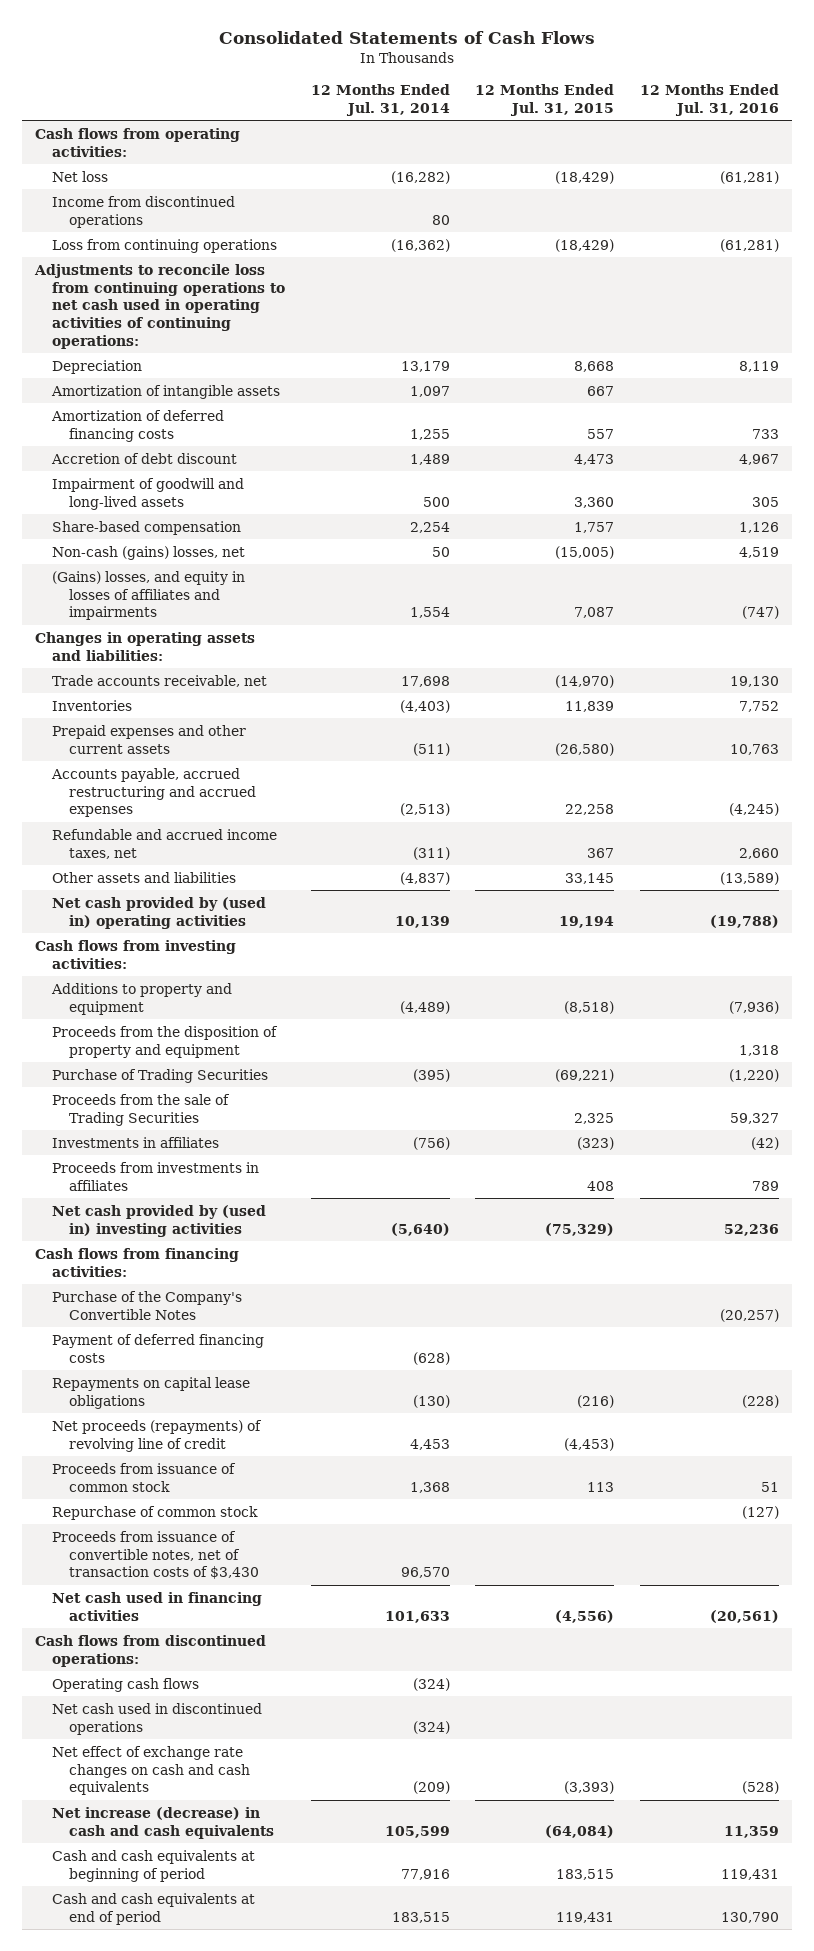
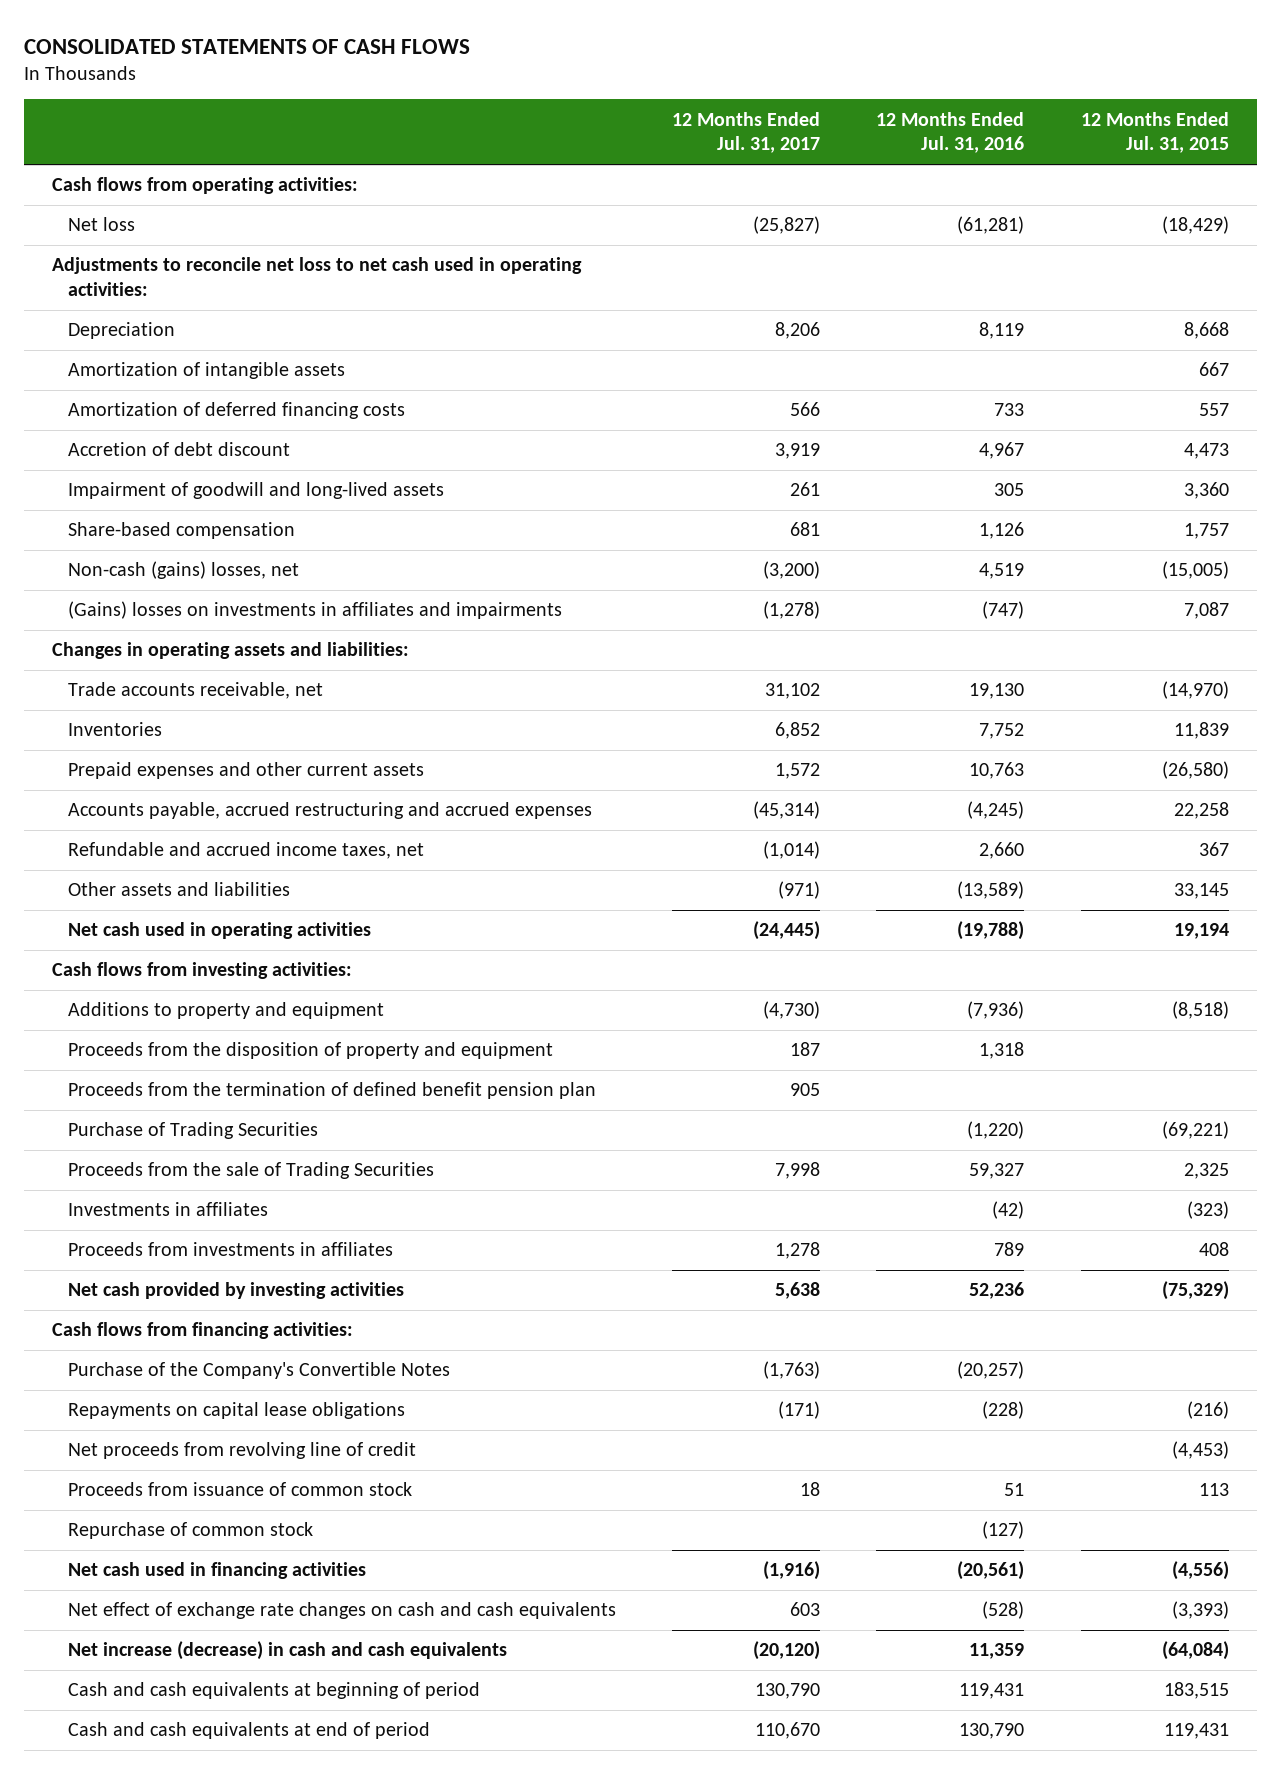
- Consolidated Statements of Cash Flows
+ CONSOLIDATED STATEMENTS OF CASH FLOWS
- | 12 Months Ended Jul. 31, 2014 | 12 Months Ended Jul. 31, 2015 | 12 Months Ended Jul. 31, 2016
+ | 12 Months Ended Jul. 31, 2017 | 12 Months Ended Jul. 31, 2016 | 12 Months Ended Jul. 31, 2015
- Income from discontinued operations | 80 | |
- Loss from continuing operations | (16,362) | (18,429) | (61,281)
- Adjustments to reconcile loss from continuing operations to net cash used in operating activities of continuing operations:
+ Adjustments to reconcile net loss to net cash used in operating activities:
- (Gains) losses, and equity in losses of affiliates and impairments | 1,554 | 7,087 | (747)
+ (Gains) losses on investments in affiliates and impairments | (1,278) | (747) | 7,087
- Net cash provided by (used in) operating activities | 10,139 | 19,194 | (19,788)
+ Net cash used in operating activities | (24,445) | (19,788) | 19,194
+ Proceeds from the termination of defined benefit pension plan | 905 | |
- Net cash provided by (used in) investing activities | (5,640) | (75,329) | 52,236
+ Net cash provided by investing activities | 5,638 | 52,236 | (75,329)
- Payment of deferred financing costs | (628) | |
- Net proceeds (repayments) of revolving line of credit | 4,453 | (4,453) |
+ Net proceeds from revolving line of credit | | | (4,453)
- Proceeds from issuance of convertible notes, net of transaction costs of $3,430 | 96,570 | |
- Cash flows from discontinued operations:
- Operating cash flows | (324) | |
- Net cash used in discontinued operations | (324) | |

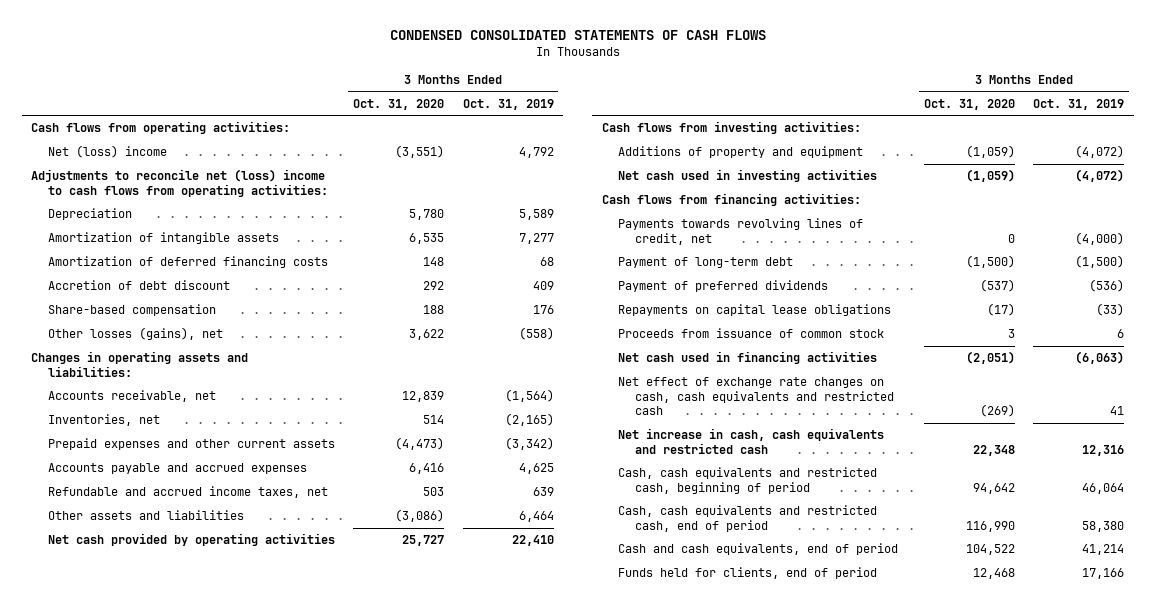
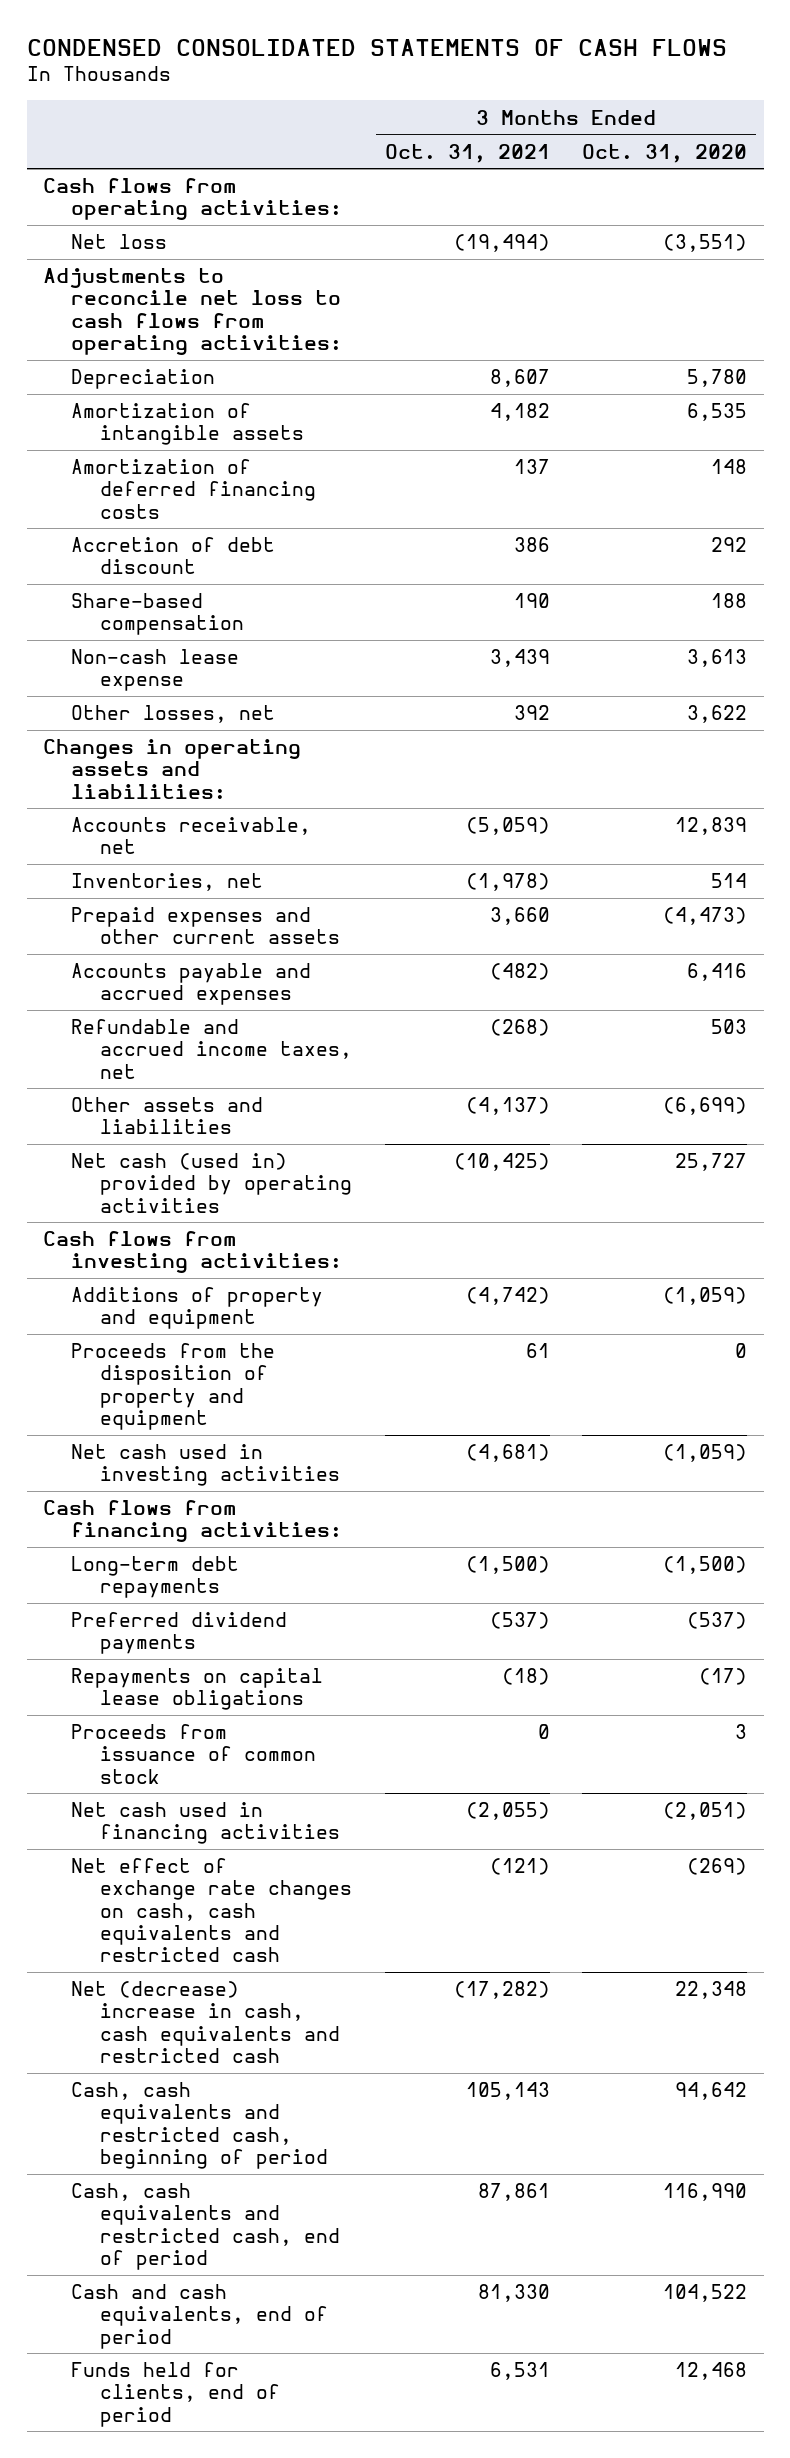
- | 3 Months Ended Oct. 31, 2020 | 3 Months Ended Oct. 31, 2019
+ | 3 Months Ended Oct. 31, 2021 | 3 Months Ended Oct. 31, 2020
- Net (loss) income | (3,551) | 4,792
- Adjustments to reconcile net (loss) income to cash flows from operating activities:
+ Net loss | (19,494) | (3,551)
+ Adjustments to reconcile net loss to cash flows from operating activities:
- Other losses (gains), net | 3,622 | (558)
+ Non-cash lease expense | 3,439 | 3,613
+ Other losses, net | 392 | 3,622
- Other assets and liabilities | (3,086) | 6,464
- Net cash provided by operating activities | 25,727 | 22,410
+ Other assets and liabilities | (4,137) | (6,699)
+ Net cash (used in) provided by operating activities | (10,425) | 25,727
+ Proceeds from the disposition of property and equipment | 61 | 0
- Payments towards revolving lines of credit, net | 0 | (4,000)
- Payment of long-term debt | (1,500) | (1,500)
- Payment of preferred dividends | (537) | (536)
+ Long-term debt repayments | (1,500) | (1,500)
+ Preferred dividend payments | (537) | (537)
- Net increase in cash, cash equivalents and restricted cash | 22,348 | 12,316
+ Net (decrease) increase in cash, cash equivalents and restricted cash | (17,282) | 22,348

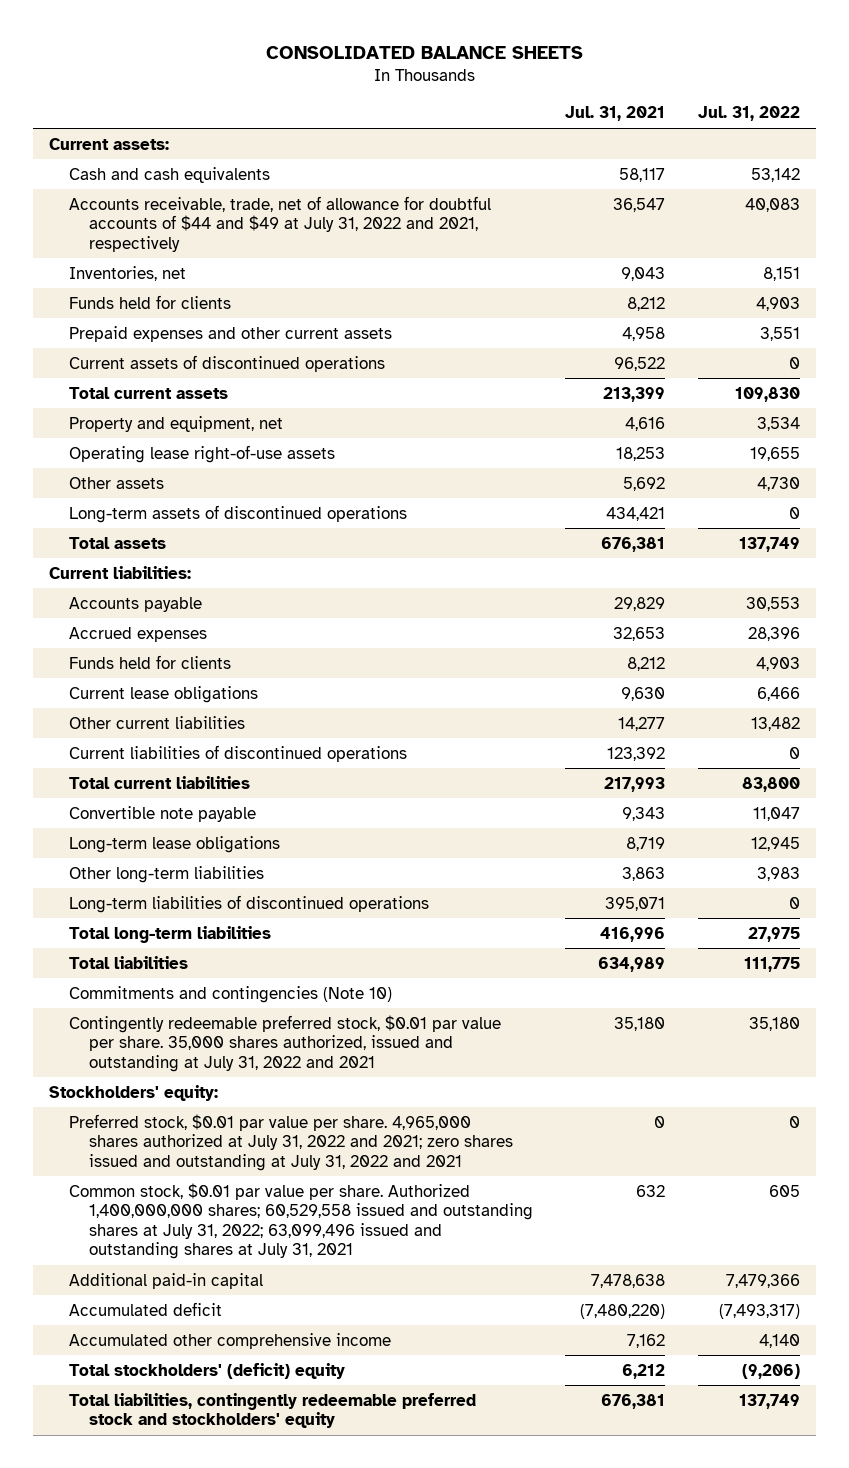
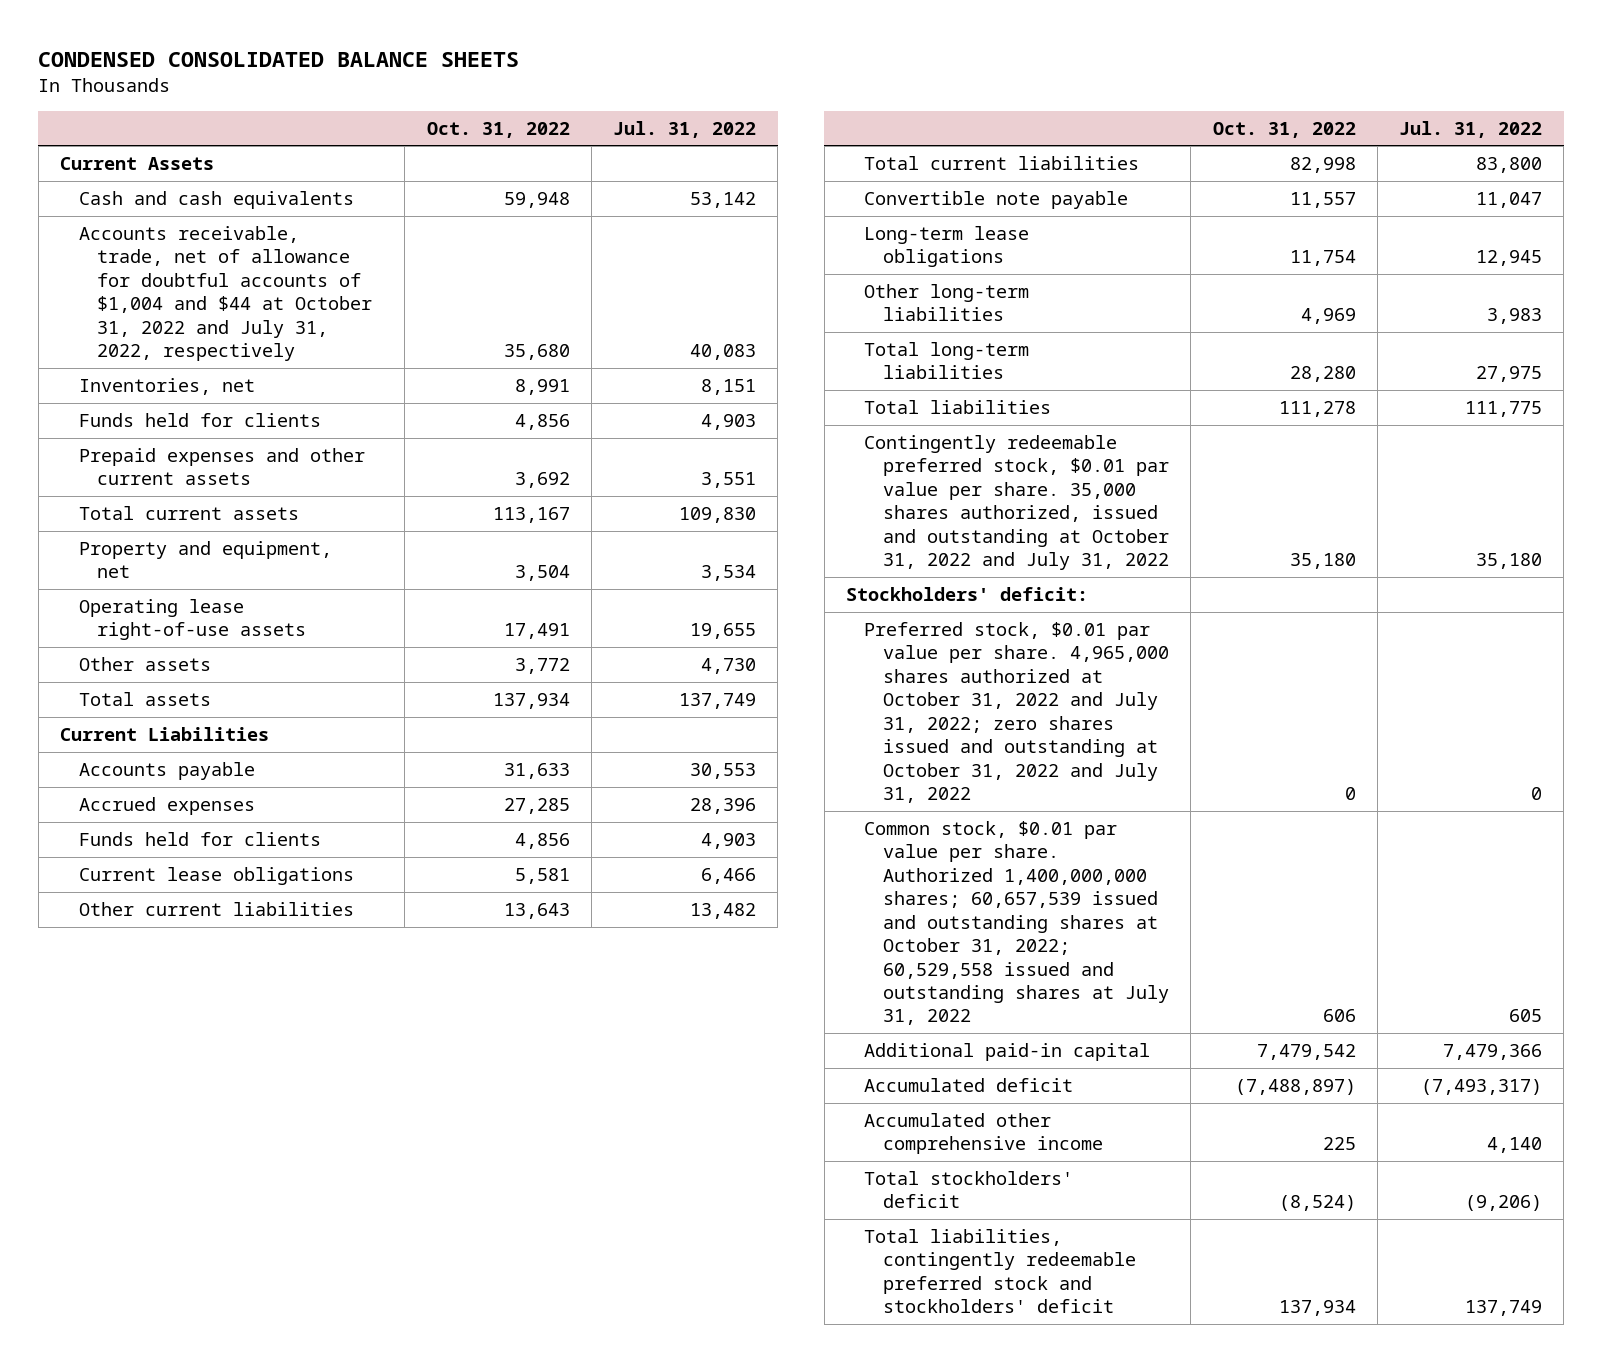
- CONSOLIDATED BALANCE SHEETS
+ CONDENSED CONSOLIDATED BALANCE SHEETS
- | Jul. 31, 2021 | Jul. 31, 2022
+ | Oct. 31, 2022 | Jul. 31, 2022
- Current assets:
+ Current Assets
- Accounts receivable, trade, net of allowance for doubtful accounts of $44 and $49 at July 31, 2022 and 2021, respectively | 36,547 | 40,083
+ Accounts receivable, trade, net of allowance for doubtful accounts of $1,004 and $44 at October 31, 2022 and July 31, 2022, respectively | 35,680 | 40,083
- Current assets of discontinued operations | 96,522 | 0
- Long-term assets of discontinued operations | 434,421 | 0
- Current liabilities:
+ Current Liabilities
- Current liabilities of discontinued operations | 123,392 | 0
- Long-term liabilities of discontinued operations | 395,071 | 0
- Commitments and contingencies (Note 10)
- Contingently redeemable preferred stock, $0.01 par value per share. 35,000 shares authorized, issued and outstanding at July 31, 2022 and 2021 | 35,180 | 35,180
- Stockholders' equity:
- Preferred stock, $0.01 par value per share. 4,965,000 shares authorized at July 31, 2022 and 2021; zero shares issued and outstanding at July 31, 2022 and 2021 | 0 | 0
- Common stock, $0.01 par value per share. Authorized 1,400,000,000 shares; 60,529,558 issued and outstanding shares at July 31, 2022; 63,099,496 issued and outstanding shares at July 31, 2021 | 632 | 605
+ Contingently redeemable preferred stock, $0.01 par value per share. 35,000 shares authorized, issued and outstanding at October 31, 2022 and July 31, 2022 | 35,180 | 35,180
+ Stockholders' deficit:
+ Preferred stock, $0.01 par value per share. 4,965,000 shares authorized at October 31, 2022 and July 31, 2022; zero shares issued and outstanding at October 31, 2022 and July 31, 2022 | 0 | 0
+ Common stock, $0.01 par value per share. Authorized 1,400,000,000 shares; 60,657,539 issued and outstanding shares at October 31, 2022; 60,529,558 issued and outstanding shares at July 31, 2022 | 606 | 605
- Total stockholders' (deficit) equity | 6,212 | (9,206)
- Total liabilities, contingently redeemable preferred stock and stockholders' equity | 676,381 | 137,749
+ Total stockholders' deficit | (8,524) | (9,206)
+ Total liabilities, contingently redeemable preferred stock and stockholders' deficit | 137,934 | 137,749

